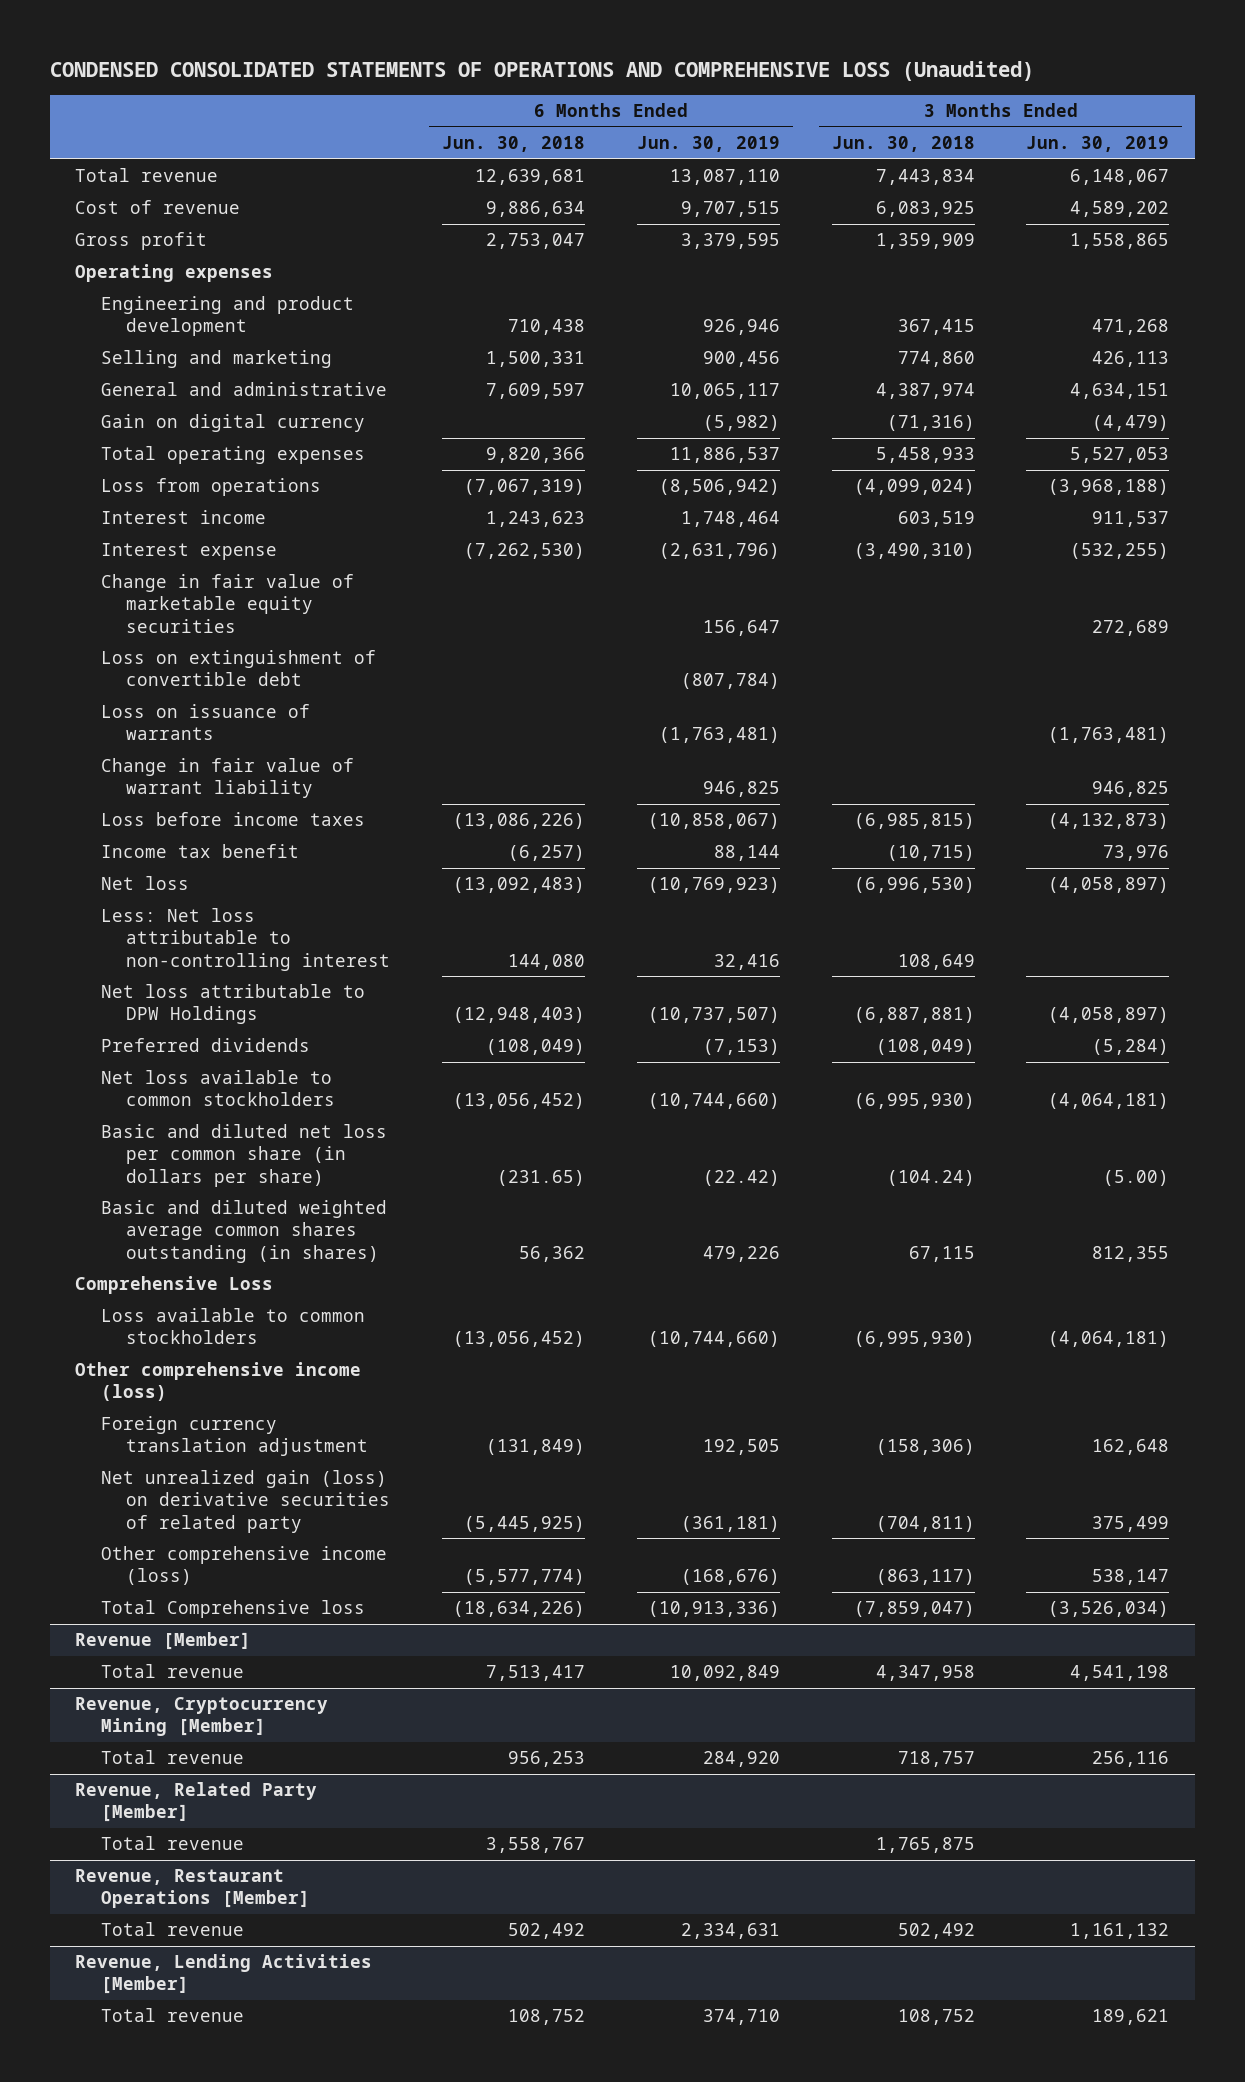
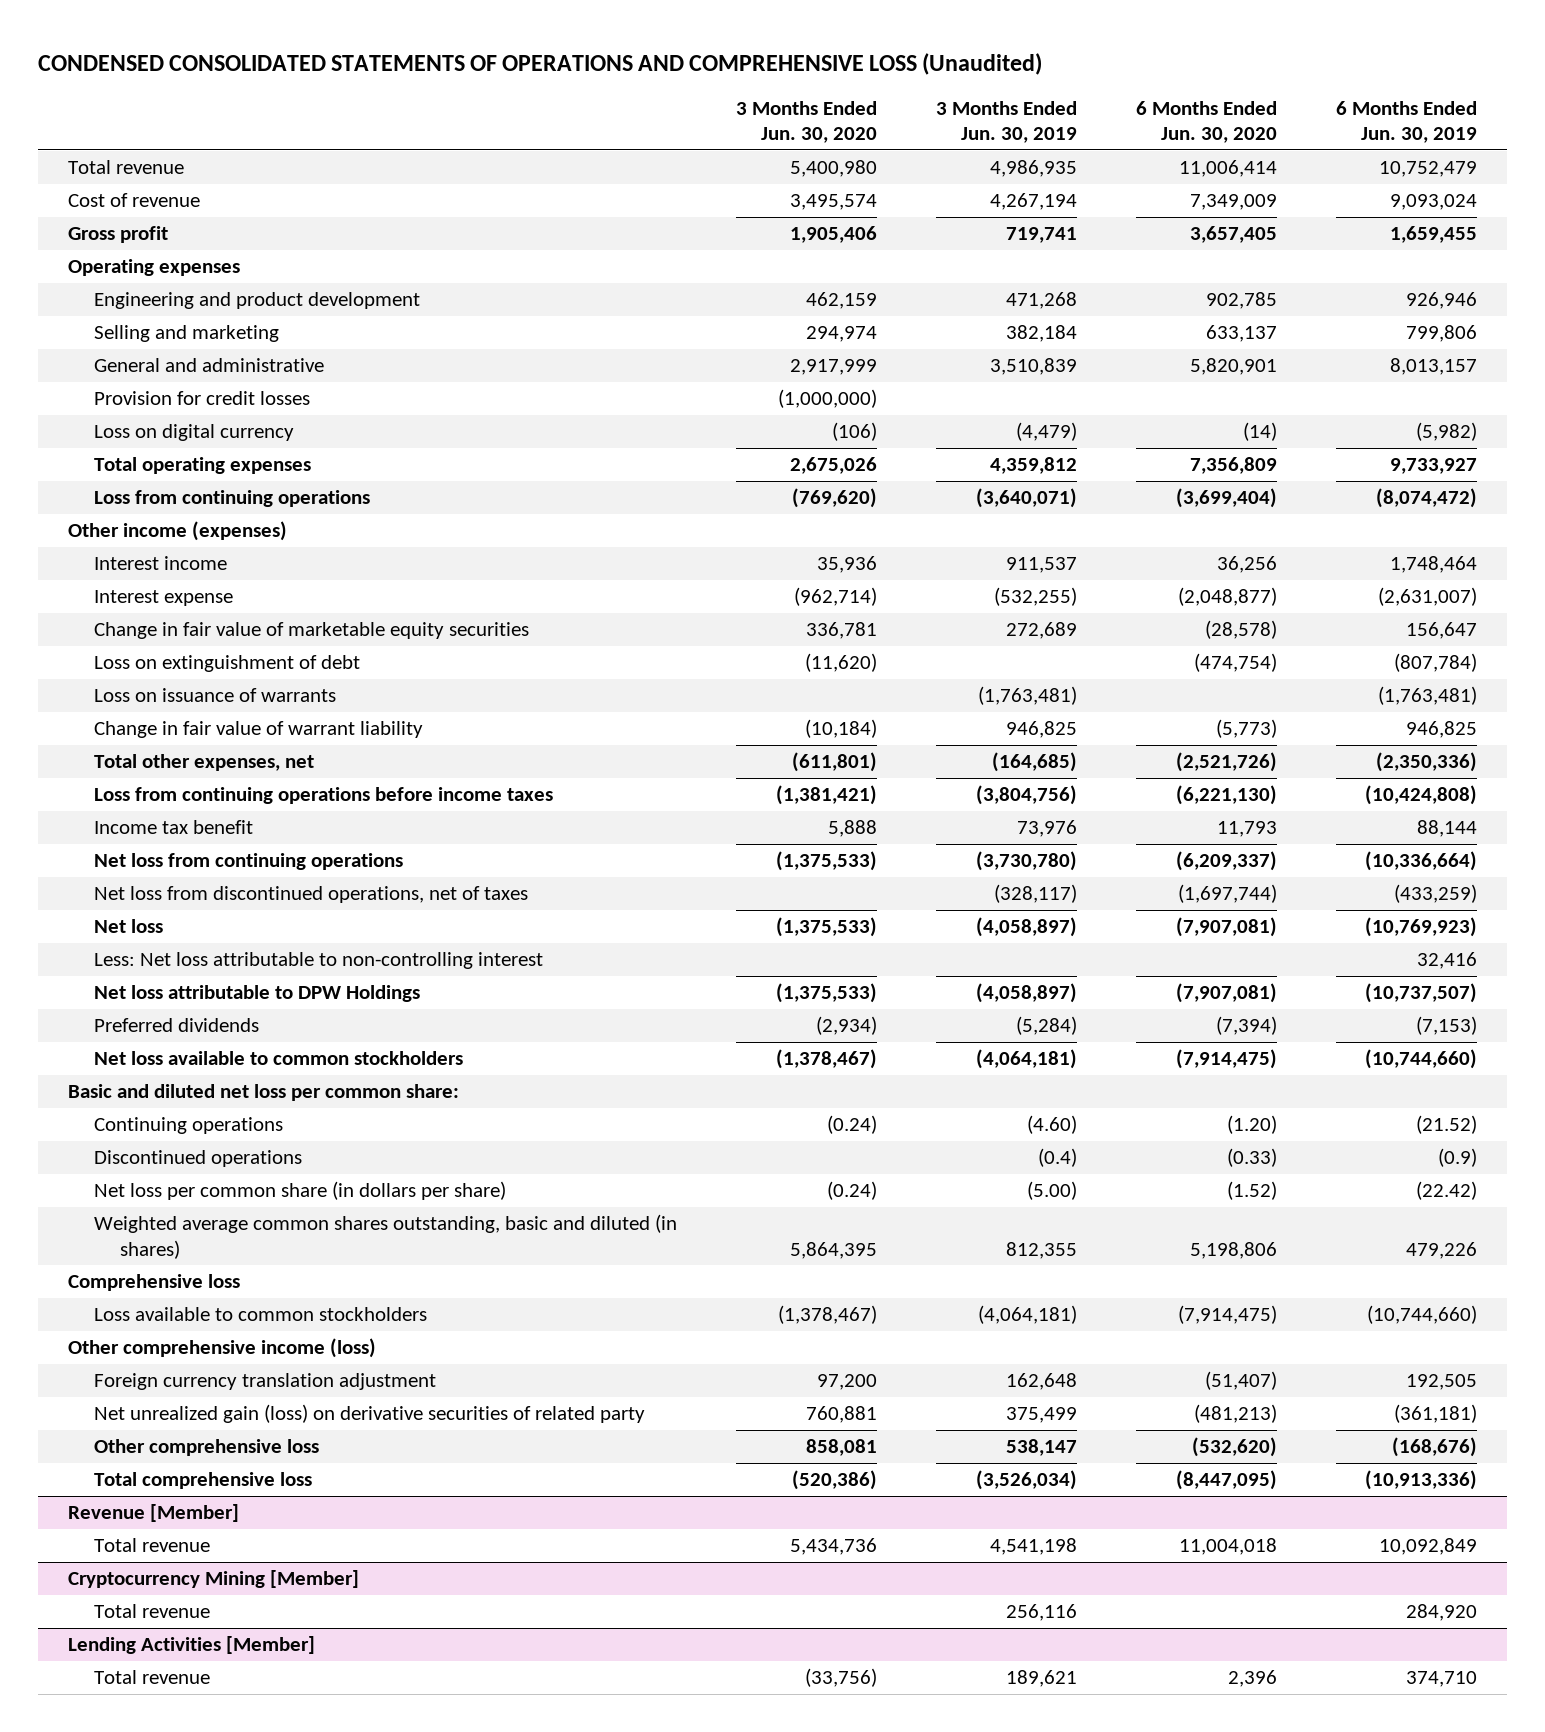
- | 6 Months Ended Jun. 30, 2018 | 6 Months Ended Jun. 30, 2019 | 3 Months Ended Jun. 30, 2018 | 3 Months Ended Jun. 30, 2019
+ | 3 Months Ended Jun. 30, 2020 | 3 Months Ended Jun. 30, 2019 | 6 Months Ended Jun. 30, 2020 | 6 Months Ended Jun. 30, 2019
- Total revenue | 12,639,681 | 13,087,110 | 7,443,834 | 6,148,067
- Cost of revenue | 9,886,634 | 9,707,515 | 6,083,925 | 4,589,202
- Gross profit | 2,753,047 | 3,379,595 | 1,359,909 | 1,558,865
+ Total revenue | 5,400,980 | 4,986,935 | 11,006,414 | 10,752,479
+ Cost of revenue | 3,495,574 | 4,267,194 | 7,349,009 | 9,093,024
+ Gross profit | 1,905,406 | 719,741 | 3,657,405 | 1,659,455
- Selling and marketing | 1,500,331 | 900,456 | 774,860 | 426,113
- General and administrative | 7,609,597 | 10,065,117 | 4,387,974 | 4,634,151
- Gain on digital currency | | (5,982) | (71,316) | (4,479)
- Total operating expenses | 9,820,366 | 11,886,537 | 5,458,933 | 5,527,053
- Loss from operations | (7,067,319) | (8,506,942) | (4,099,024) | (3,968,188)
+ Selling and marketing | 294,974 | 382,184 | 633,137 | 799,806
+ General and administrative | 2,917,999 | 3,510,839 | 5,820,901 | 8,013,157
+ Provision for credit losses | (1,000,000) | | |
+ Loss on digital currency | (106) | (4,479) | (14) | (5,982)
+ Total operating expenses | 2,675,026 | 4,359,812 | 7,356,809 | 9,733,927
+ Loss from continuing operations | (769,620) | (3,640,071) | (3,699,404) | (8,074,472)
+ Other income (expenses)
- Interest expense | (7,262,530) | (2,631,796) | (3,490,310) | (532,255)
+ Interest expense | (962,714) | (532,255) | (2,048,877) | (2,631,007)
- Loss on extinguishment of convertible debt | | (807,784) | |
+ Loss on extinguishment of debt | (11,620) | | (474,754) | (807,784)
- Loss before income taxes | (13,086,226) | (10,858,067) | (6,985,815) | (4,132,873)
+ Total other expenses, net | (611,801) | (164,685) | (2,521,726) | (2,350,336)
+ Loss from continuing operations before income taxes | (1,381,421) | (3,804,756) | (6,221,130) | (10,424,808)
+ Net loss from continuing operations | (1,375,533) | (3,730,780) | (6,209,337) | (10,336,664)
+ Net loss from discontinued operations, net of taxes | | (328,117) | (1,697,744) | (433,259)
- Basic and diluted net loss per common share (in dollars per share) | (231.65) | (22.42) | (104.24) | (5.00)
- Basic and diluted weighted average common shares outstanding (in shares) | 56,362 | 479,226 | 67,115 | 812,355
- Comprehensive Loss
+ Basic and diluted net loss per common share:
+ Continuing operations | (0.24) | (4.60) | (1.20) | (21.52)
+ Discontinued operations | | (0.4) | (0.33) | (0.9)
+ Net loss per common share (in dollars per share) | (0.24) | (5.00) | (1.52) | (22.42)
+ Weighted average common shares outstanding, basic and diluted (in shares) | 5,864,395 | 812,355 | 5,198,806 | 479,226
+ Comprehensive loss
- Other comprehensive income (loss) | (5,577,774) | (168,676) | (863,117) | 538,147
- Total Comprehensive loss | (18,634,226) | (10,913,336) | (7,859,047) | (3,526,034)
+ Other comprehensive loss | 858,081 | 538,147 | (532,620) | (168,676)
+ Total comprehensive loss | (520,386) | (3,526,034) | (8,447,095) | (10,913,336)
- Revenue, Cryptocurrency Mining [Member]
+ Cryptocurrency Mining [Member]
- Revenue, Related Party [Member]
- Total revenue | 3,558,767 | | 1,765,875 |
- Revenue, Restaurant Operations [Member]
- Total revenue | 502,492 | 2,334,631 | 502,492 | 1,161,132
- Revenue, Lending Activities [Member]
+ Lending Activities [Member]

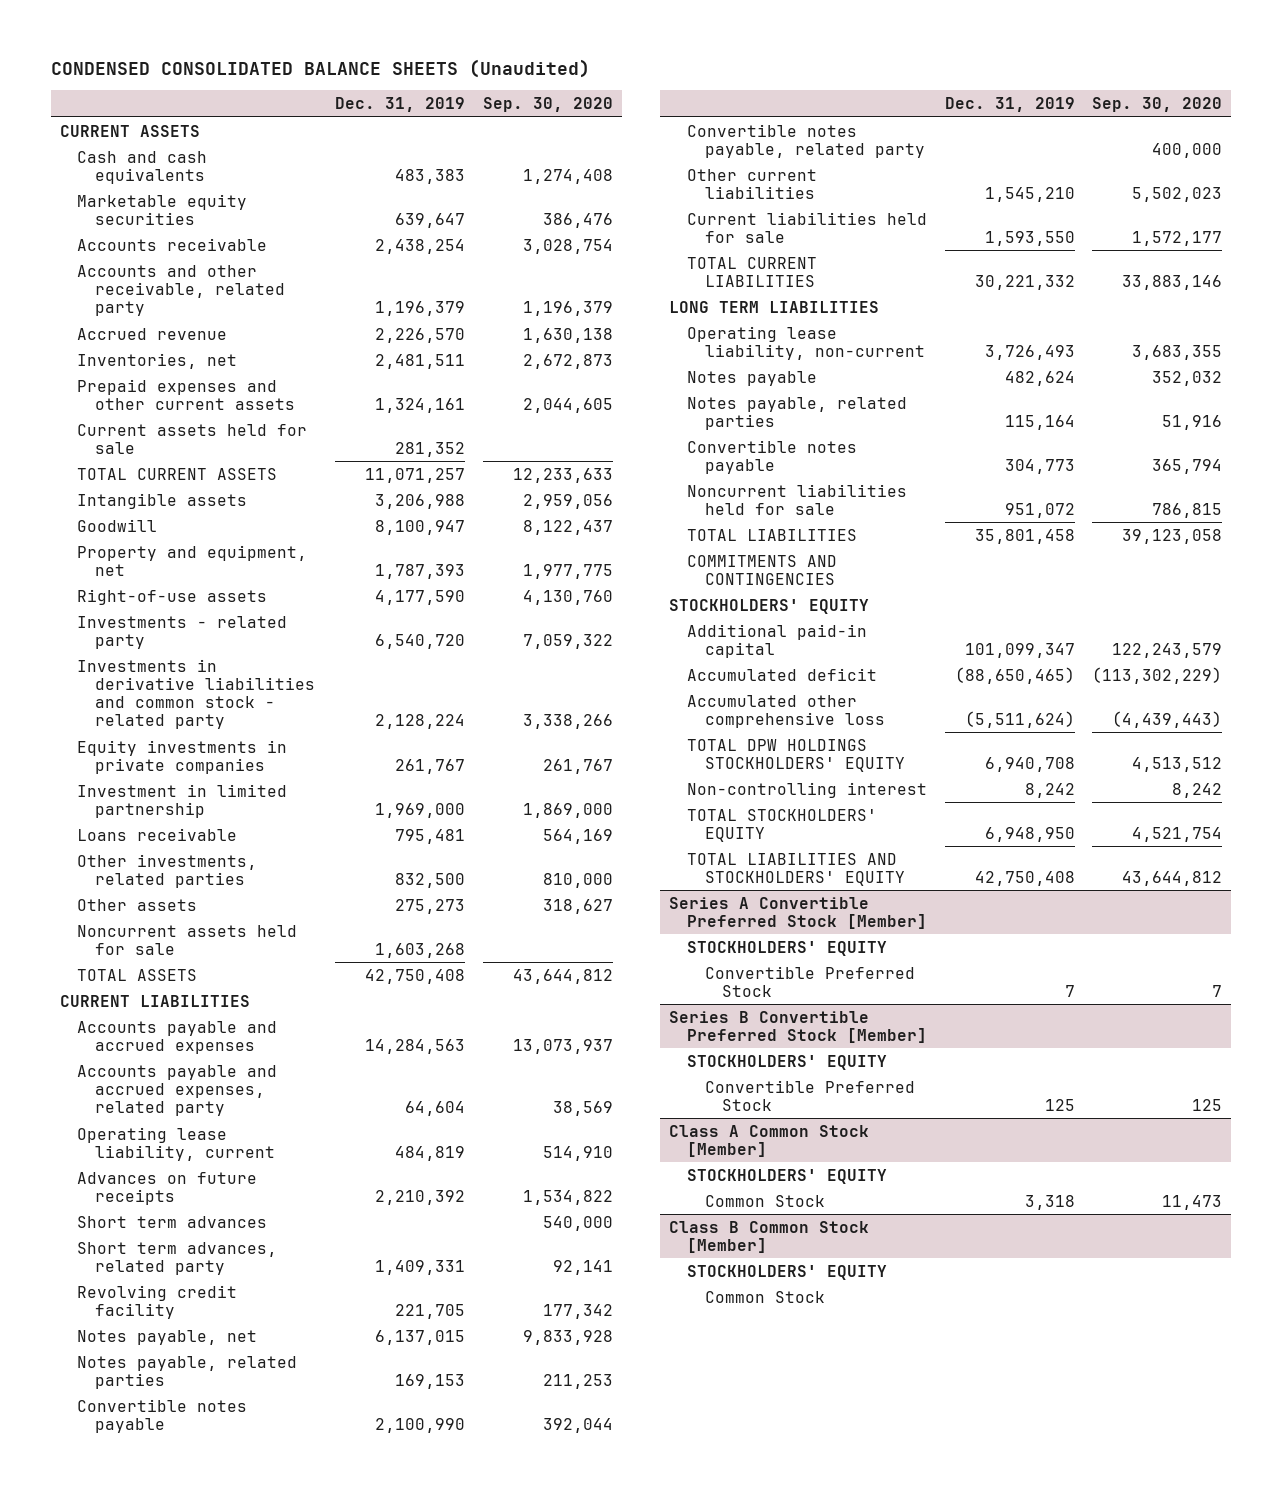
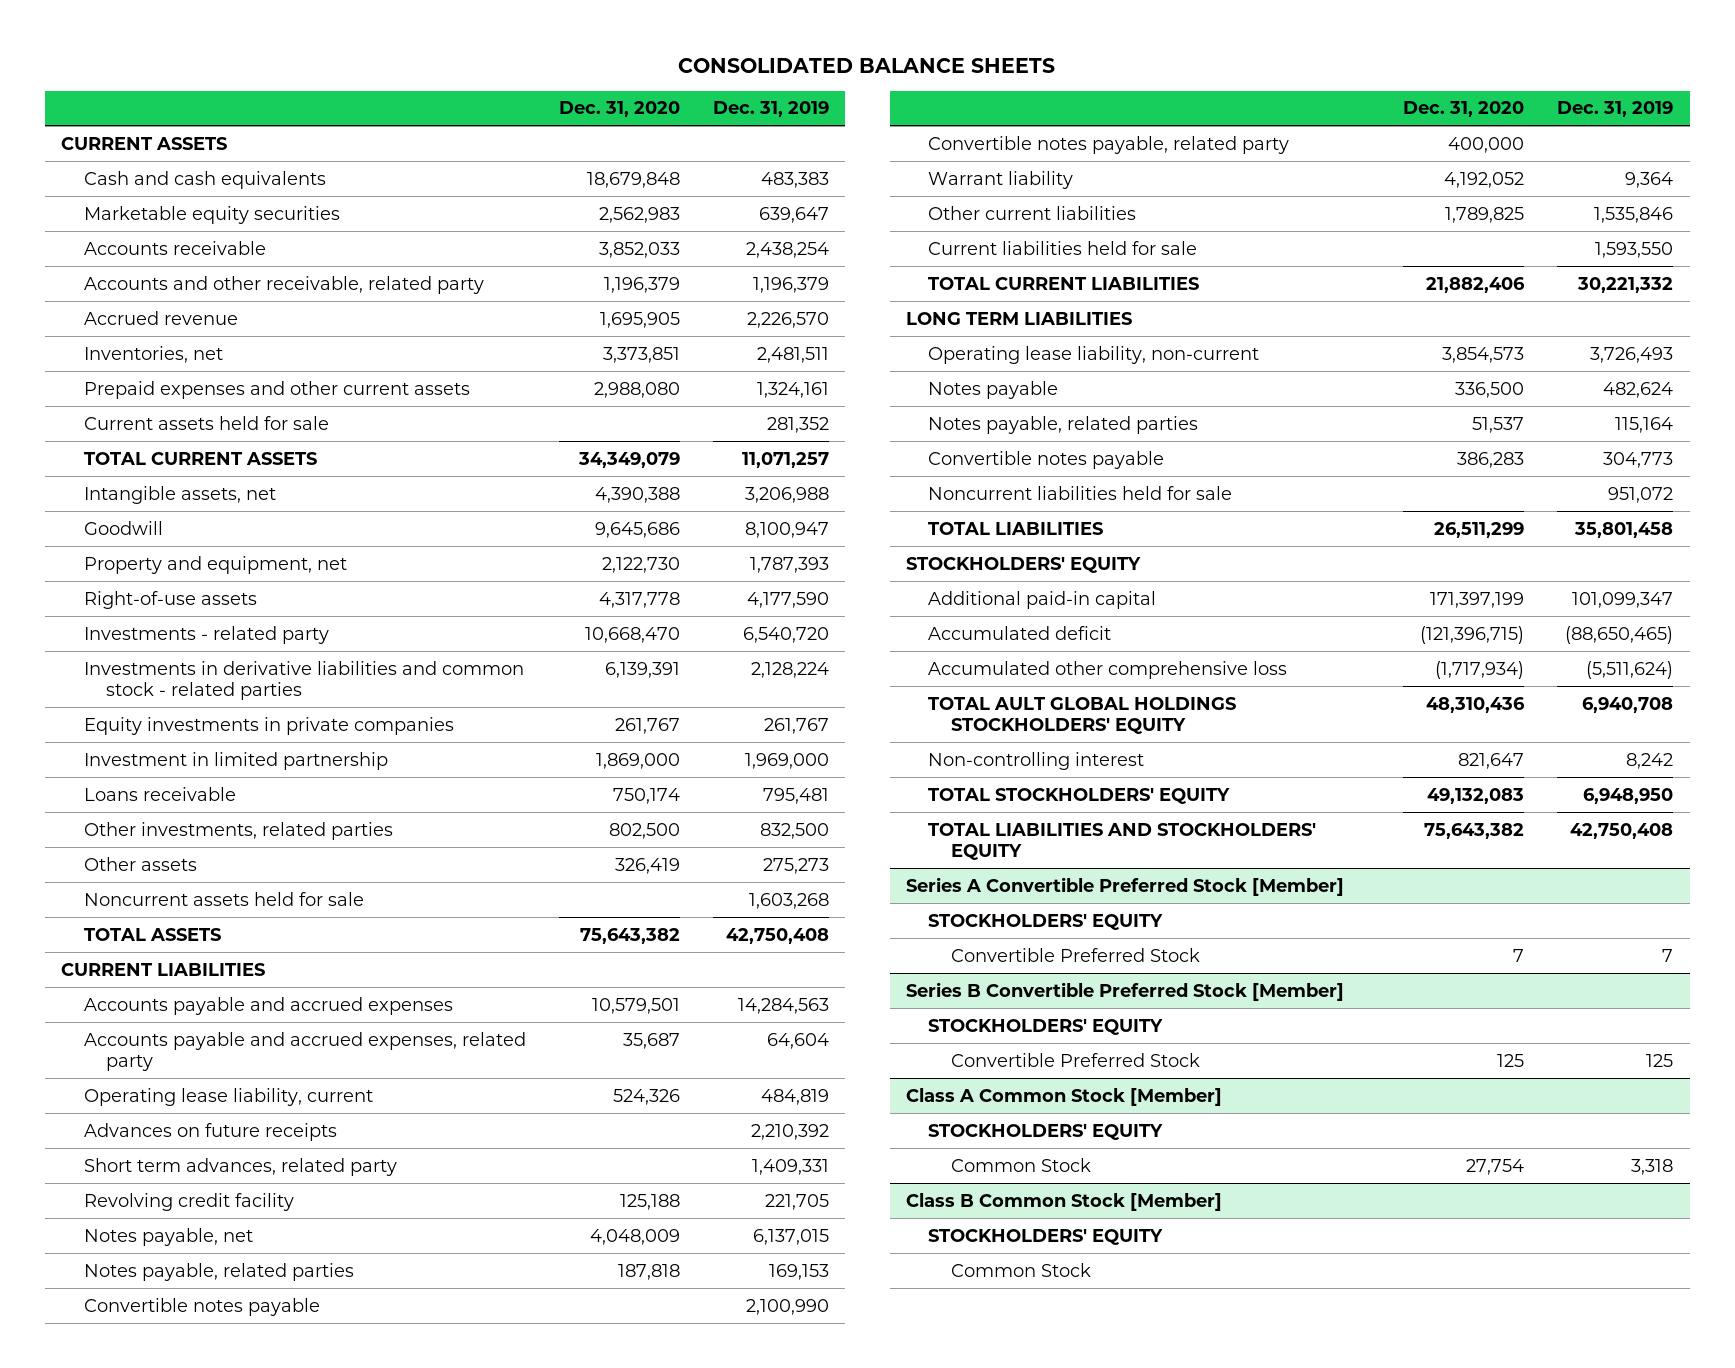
- CONDENSED CONSOLIDATED BALANCE SHEETS (Unaudited)
+ CONSOLIDATED BALANCE SHEETS
- | Dec. 31, 2019 | Sep. 30, 2020
+ | Dec. 31, 2020 | Dec. 31, 2019
- Intangible assets | 3,206,988 | 2,959,056
+ Intangible assets, net | 4,390,388 | 3,206,988
- Investments in derivative liabilities and common stock - related party | 2,128,224 | 3,338,266
+ Investments in derivative liabilities and common stock - related parties | 6,139,391 | 2,128,224
- Short term advances | | 540,000
- Other current liabilities | 1,545,210 | 5,502,023
+ Warrant liability | 4,192,052 | 9,364
+ Other current liabilities | 1,789,825 | 1,535,846
- COMMITMENTS AND CONTINGENCIES
- TOTAL DPW HOLDINGS STOCKHOLDERS' EQUITY | 6,940,708 | 4,513,512
+ TOTAL AULT GLOBAL HOLDINGS STOCKHOLDERS' EQUITY | 48,310,436 | 6,940,708

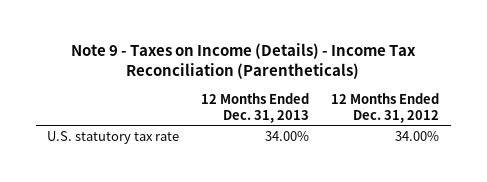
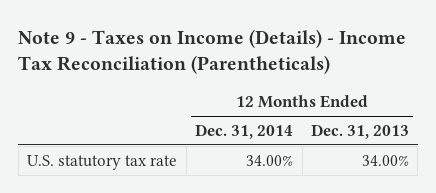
- | 12 Months Ended Dec. 31, 2013 | 12 Months Ended Dec. 31, 2012
+ | 12 Months Ended Dec. 31, 2014 | 12 Months Ended Dec. 31, 2013
- U.S. statutory tax rate | 34.00% | 34.00%
+ U.S. statutory tax ratе | 34.00% | 34.00%

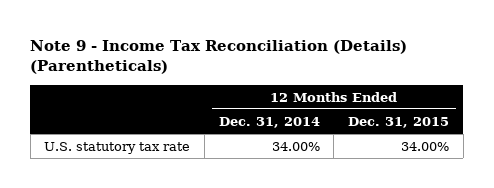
- Note 9 - Taxes on Income (Details) - Income Tax Reconciliation (Parentheticals)
+ Note 9 - Income Tax Reconciliation (Details) (Parentheticals)
- | 12 Months Ended Dec. 31, 2014 | 12 Months Ended Dec. 31, 2013
+ | 12 Months Ended Dec. 31, 2014 | 12 Months Ended Dec. 31, 2015
- U.S. statutory tax ratе | 34.00% | 34.00%
+ U.S. statutory tax rate | 34.00% | 34.00%

